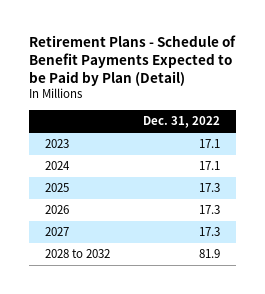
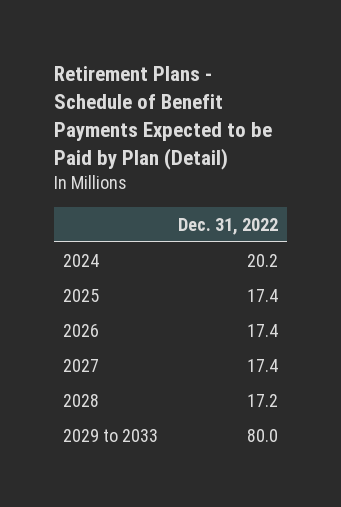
- 2023 | 17.1
- 2024 | 17.1
- 2025 | 17.3
- 2026 | 17.3
- 2027 | 17.3
- 2028 to 2032 | 81.9
+ 2024 | 20.2
+ 2025 | 17.4
+ 2026 | 17.4
+ 2027 | 17.4
+ 2028 | 17.2
+ 2029 to 2033 | 80.0

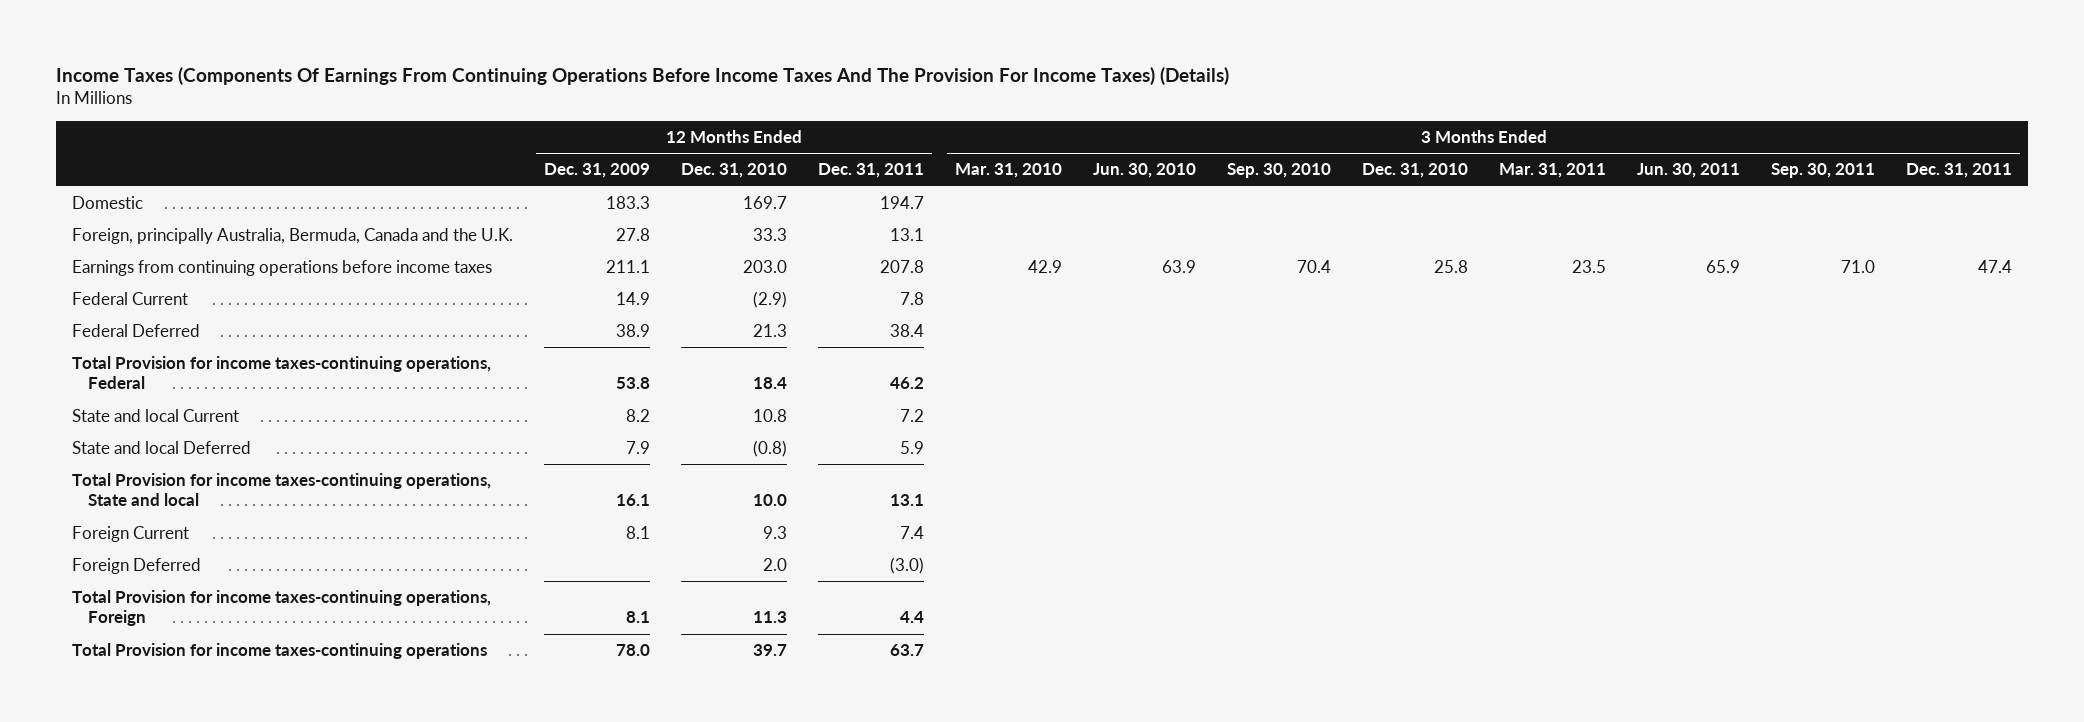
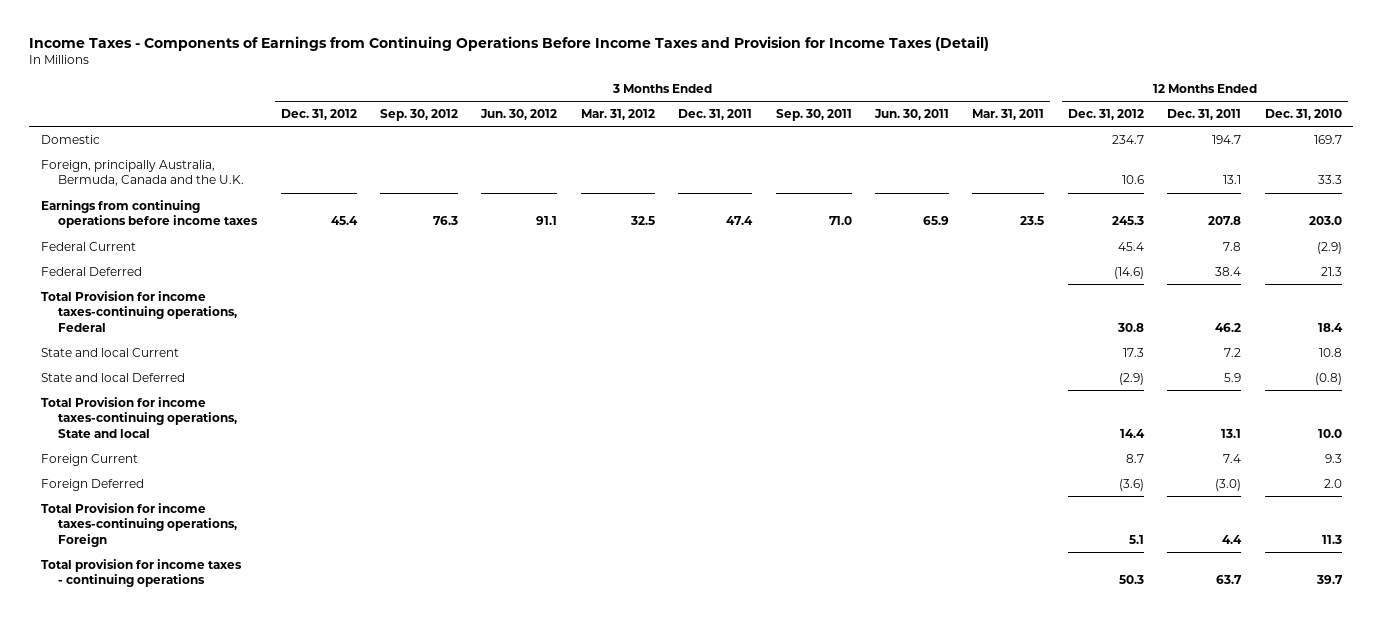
- Income Taxes (Components Of Earnings From Continuing Operations Before Income Taxes And The Provision For Income Taxes) (Details)
+ Income Taxes - Components of Earnings from Continuing Operations Before Income Taxes and Provision for Income Taxes (Detail)
- | 12 Months Ended Dec. 31, 2009 | 12 Months Ended Dec. 31, 2010 | 12 Months Ended Dec. 31, 2011 | 3 Months Ended Mar. 31, 2010 | 3 Months Ended Jun. 30, 2010 | 3 Months Ended Sep. 30, 2010 | 3 Months Ended Dec. 31, 2010 | 3 Months Ended Mar. 31, 2011 | 3 Months Ended Jun. 30, 2011 | 3 Months Ended Sep. 30, 2011 | 3 Months Ended Dec. 31, 2011
+ | 3 Months Ended Dec. 31, 2012 | 3 Months Ended Sep. 30, 2012 | 3 Months Ended Jun. 30, 2012 | 3 Months Ended Mar. 31, 2012 | 3 Months Ended Dec. 31, 2011 | 3 Months Ended Sep. 30, 2011 | 3 Months Ended Jun. 30, 2011 | 3 Months Ended Mar. 31, 2011 | 12 Months Ended Dec. 31, 2012 | 12 Months Ended Dec. 31, 2011 | 12 Months Ended Dec. 31, 2010
- Total Provision for income taxes-continuing operations | 78.0 | 39.7 | 63.7 | | | | | | | |
+ Total provision for income taxes - continuing operations | | | | | | | | | 50.3 | 63.7 | 39.7

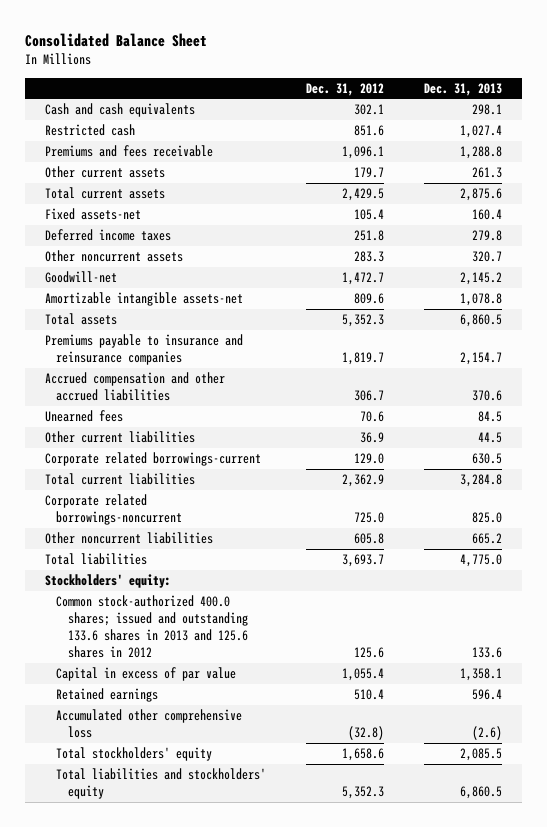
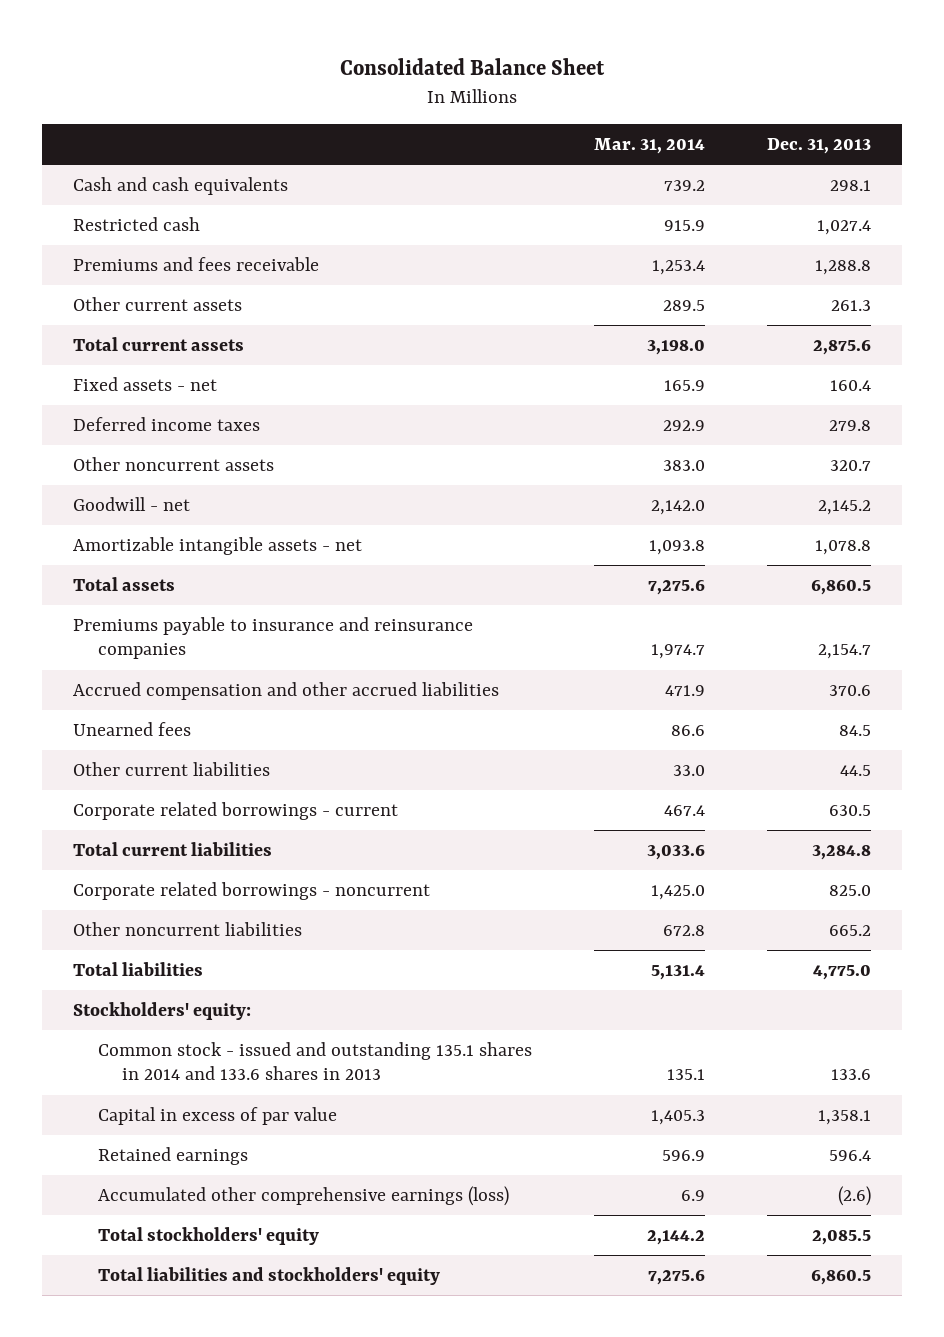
- | Dec. 31, 2012 | Dec. 31, 2013
+ | Mar. 31, 2014 | Dec. 31, 2013
- Fixed assets-net | 105.4 | 160.4
+ Fixed assets - net | 165.9 | 160.4
- Goodwill-net | 1,472.7 | 2,145.2
- Amortizable intangible assets-net | 809.6 | 1,078.8
+ Goodwill - net | 2,142.0 | 2,145.2
+ Amortizable intangible assets - net | 1,093.8 | 1,078.8
- Corporate related borrowings-current | 129.0 | 630.5
+ Corporate related borrowings - current | 467.4 | 630.5
- Corporate related borrowings-noncurrent | 725.0 | 825.0
+ Corporate related borrowings - noncurrent | 1,425.0 | 825.0
- Common stock-authorized 400.0 shares; issued and outstanding 133.6 shares in 2013 and 125.6 shares in 2012 | 125.6 | 133.6
+ Common stock - issued and outstanding 135.1 shares in 2014 and 133.6 shares in 2013 | 135.1 | 133.6
- Accumulated other comprehensive loss | (32.8) | (2.6)
+ Accumulated other comprehensive earnings (loss) | 6.9 | (2.6)

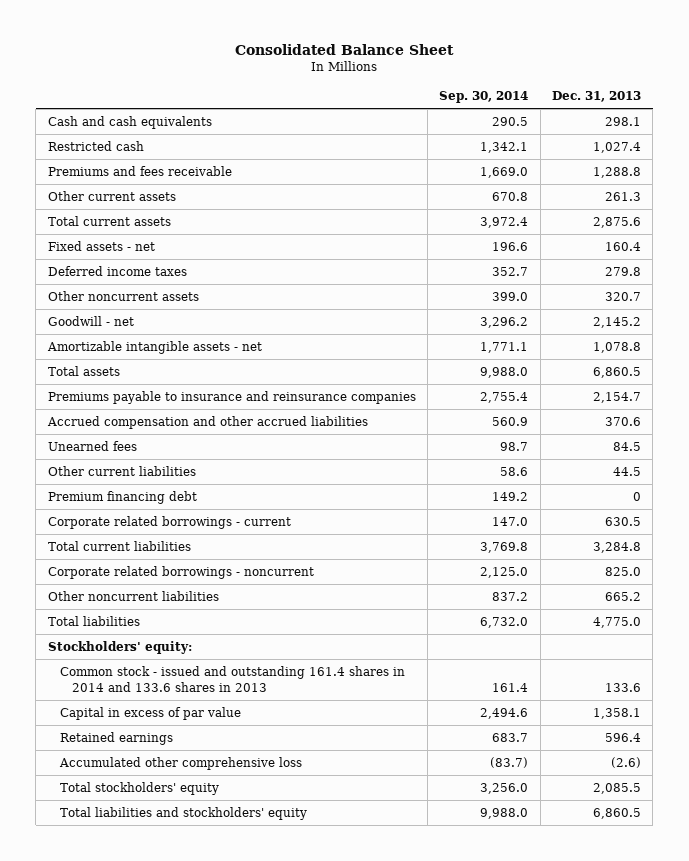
- | Mar. 31, 2014 | Dec. 31, 2013
+ | Sep. 30, 2014 | Dec. 31, 2013
+ Premium financing debt | 149.2 | 0
- Common stock - issued and outstanding 135.1 shares in 2014 and 133.6 shares in 2013 | 135.1 | 133.6
+ Common stock - issued and outstanding 161.4 shares in 2014 and 133.6 shares in 2013 | 161.4 | 133.6
- Accumulated other comprehensive earnings (loss) | 6.9 | (2.6)
+ Accumulated other comprehensive loss | (83.7) | (2.6)

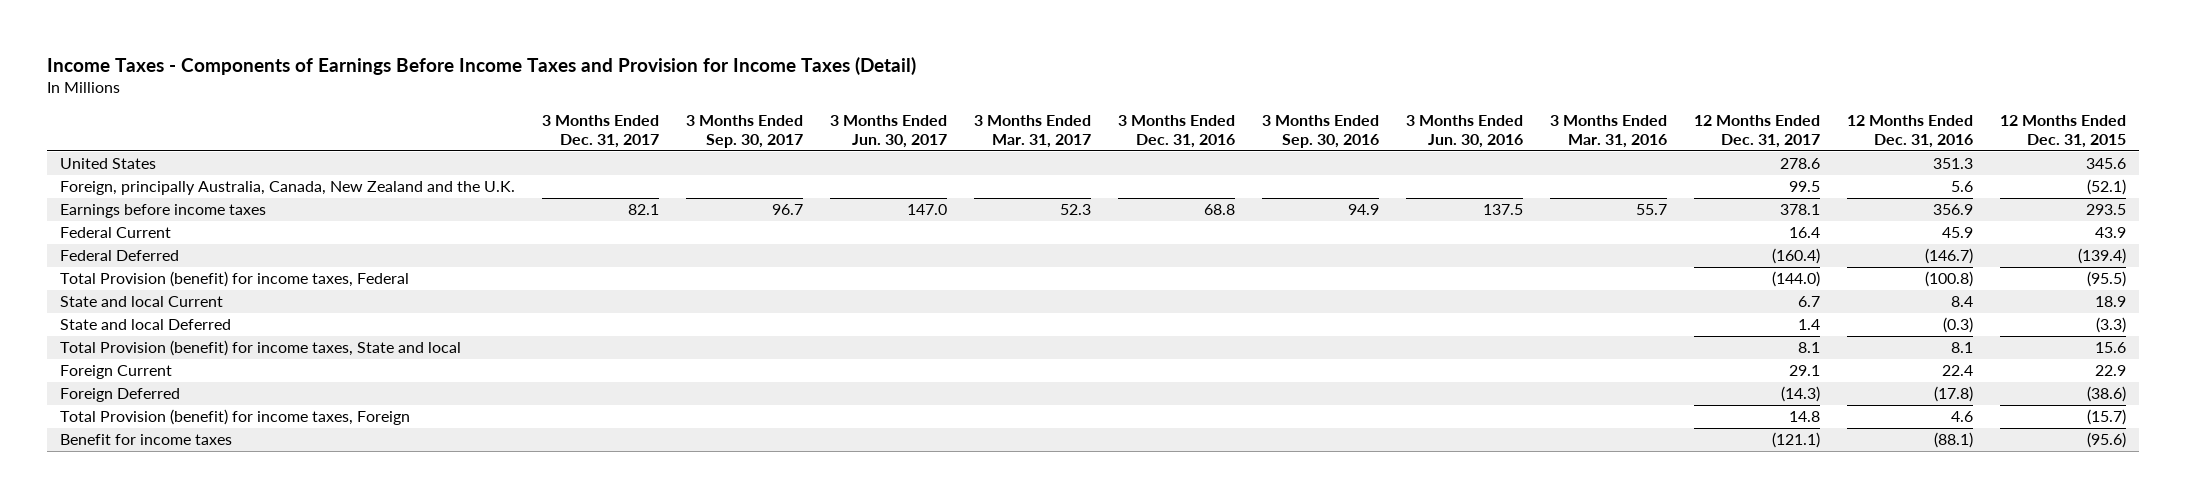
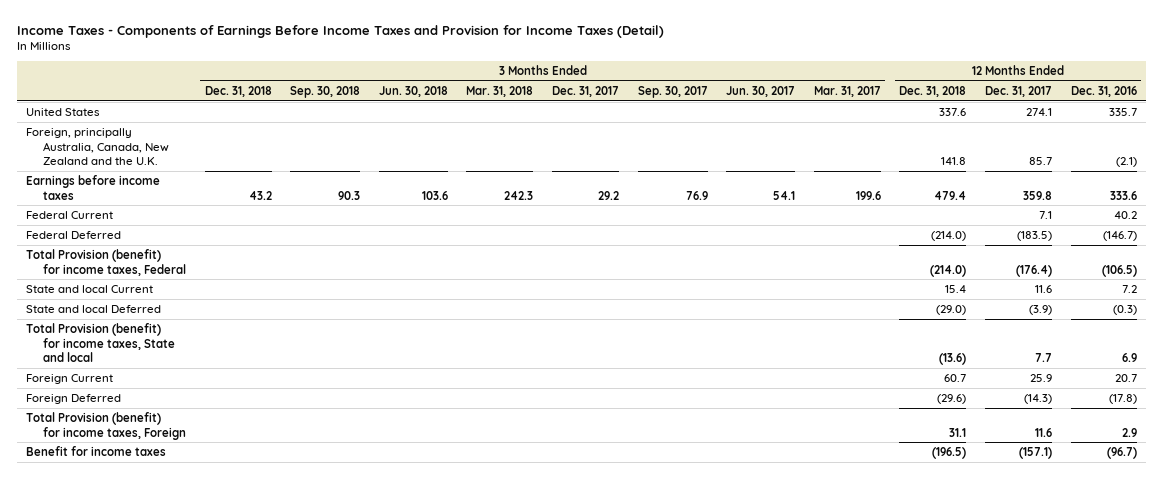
- | 3 Months Ended Dec. 31, 2017 | 3 Months Ended Sep. 30, 2017 | 3 Months Ended Jun. 30, 2017 | 3 Months Ended Mar. 31, 2017 | 3 Months Ended Dec. 31, 2016 | 3 Months Ended Sep. 30, 2016 | 3 Months Ended Jun. 30, 2016 | 3 Months Ended Mar. 31, 2016 | 12 Months Ended Dec. 31, 2017 | 12 Months Ended Dec. 31, 2016 | 12 Months Ended Dec. 31, 2015
+ | 3 Months Ended Dec. 31, 2018 | 3 Months Ended Sep. 30, 2018 | 3 Months Ended Jun. 30, 2018 | 3 Months Ended Mar. 31, 2018 | 3 Months Ended Dec. 31, 2017 | 3 Months Ended Sep. 30, 2017 | 3 Months Ended Jun. 30, 2017 | 3 Months Ended Mar. 31, 2017 | 12 Months Ended Dec. 31, 2018 | 12 Months Ended Dec. 31, 2017 | 12 Months Ended Dec. 31, 2016
- United States | | | | | | | | | 278.6 | 351.3 | 345.6
- Foreign, principally Australia, Canada, New Zealand and the U.K. | | | | | | | | | 99.5 | 5.6 | (52.1)
- Earnings before income taxes | 82.1 | 96.7 | 147.0 | 52.3 | 68.8 | 94.9 | 137.5 | 55.7 | 378.1 | 356.9 | 293.5
- Federal Current | | | | | | | | | 16.4 | 45.9 | 43.9
- Federal Deferred | | | | | | | | | (160.4) | (146.7) | (139.4)
- Total Provision (benefit) for income taxes, Federal | | | | | | | | | (144.0) | (100.8) | (95.5)
- State and local Current | | | | | | | | | 6.7 | 8.4 | 18.9
- State and local Deferred | | | | | | | | | 1.4 | (0.3) | (3.3)
- Total Provision (benefit) for income taxes, State and local | | | | | | | | | 8.1 | 8.1 | 15.6
- Foreign Current | | | | | | | | | 29.1 | 22.4 | 22.9
+ United States | | | | | | | | | 337.6 | 274.1 | 335.7
+ Foreign, principally Australia, Canada, New Zealand and the U.K. | | | | | | | | | 141.8 | 85.7 | (2.1)
+ Earnings before income taxes | 43.2 | 90.3 | 103.6 | 242.3 | 29.2 | 76.9 | 54.1 | 199.6 | 479.4 | 359.8 | 333.6
+ Federal Current | | | | | | | | | | 7.1 | 40.2
+ Federal Deferred | | | | | | | | | (214.0) | (183.5) | (146.7)
+ Total Provision (benefit) for income taxes, Federal | | | | | | | | | (214.0) | (176.4) | (106.5)
+ State and local Current | | | | | | | | | 15.4 | 11.6 | 7.2
+ State and local Deferred | | | | | | | | | (29.0) | (3.9) | (0.3)
+ Total Provision (benefit) for income taxes, State and local | | | | | | | | | (13.6) | 7.7 | 6.9
+ Foreign Current | | | | | | | | | 60.7 | 25.9 | 20.7
- Total Provision (benefit) for income taxes, Foreign | | | | | | | | | 14.8 | 4.6 | (15.7)
- Benefit for income taxes | | | | | | | | | (121.1) | (88.1) | (95.6)
+ Total Provision (benefit) for income taxes, Foreign | | | | | | | | | 31.1 | 11.6 | 2.9
+ Benefit for income taxes | | | | | | | | | (196.5) | (157.1) | (96.7)

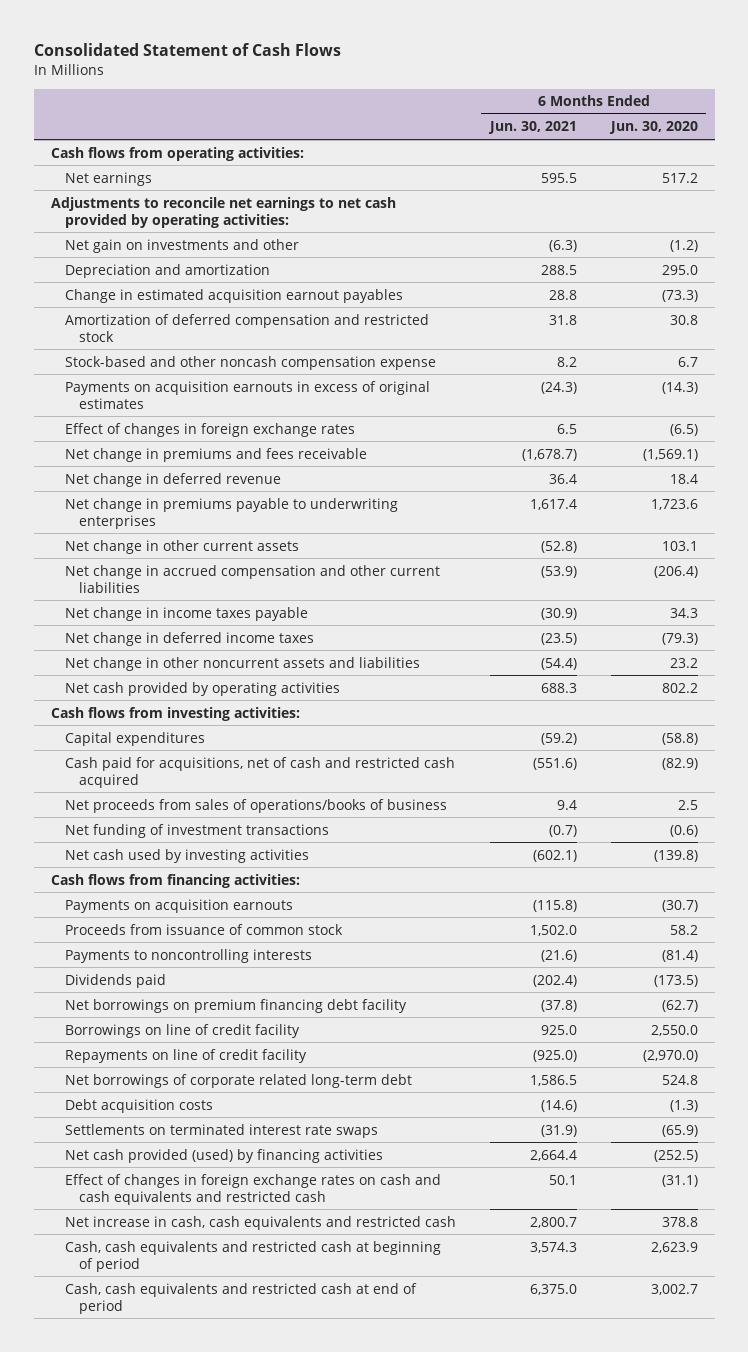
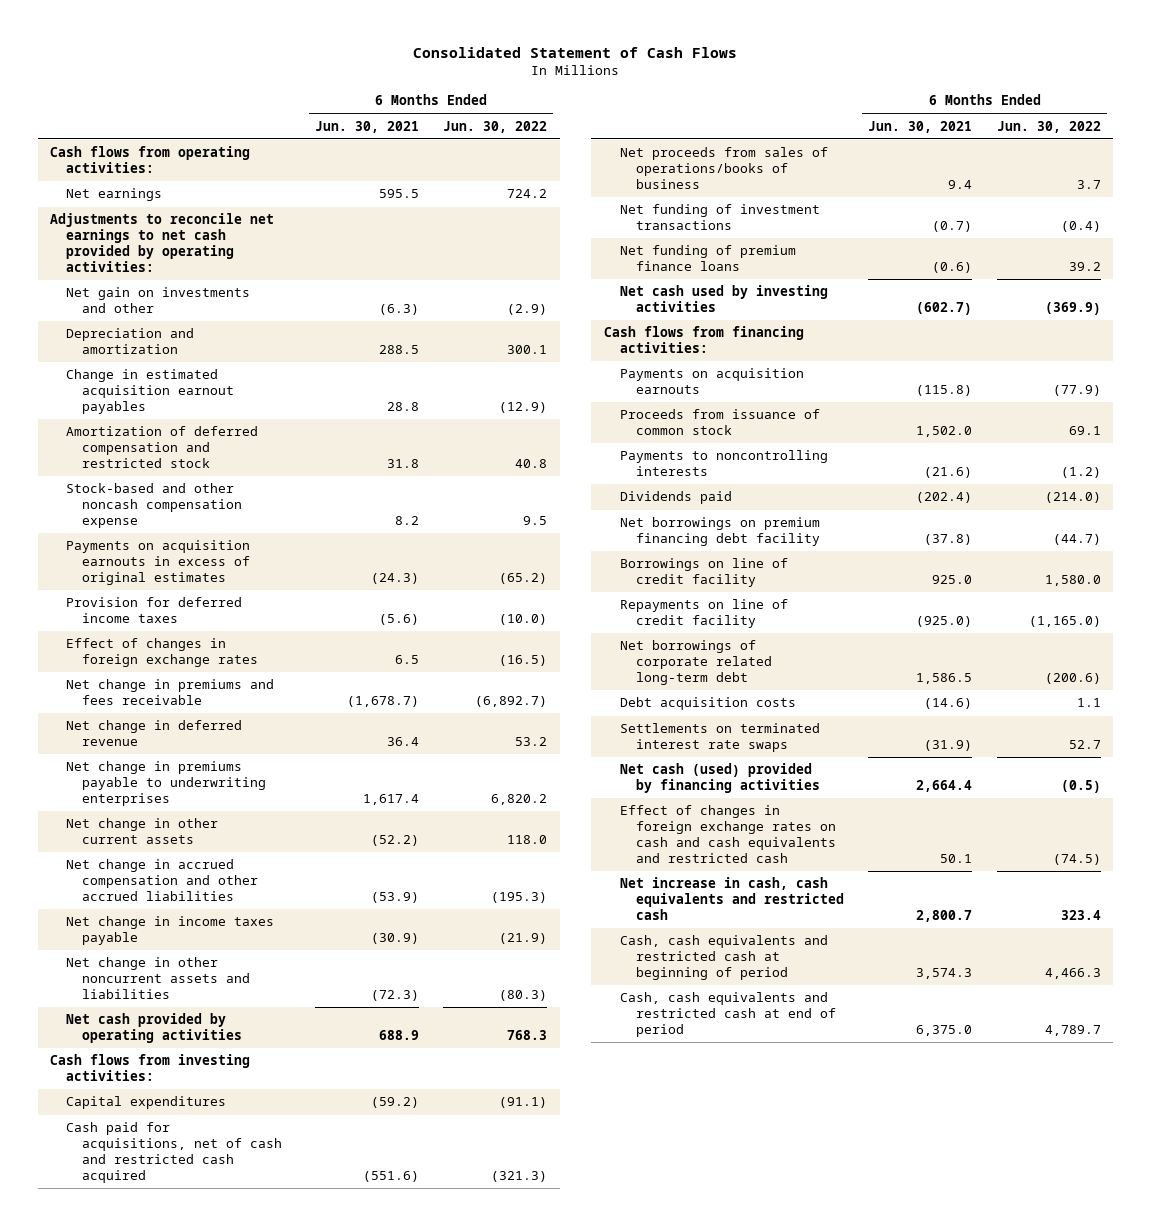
- | 6 Months Ended Jun. 30, 2021 | 6 Months Ended Jun. 30, 2020
+ | 6 Months Ended Jun. 30, 2021 | 6 Months Ended Jun. 30, 2022
+ Provision for deferred income taxes | (5.6) | (10.0)
- Net change in other current assets | (52.8) | 103.1
- Net change in accrued compensation and other current liabilities | (53.9) | (206.4)
+ Net change in other current assets | (52.2) | 118.0
+ Net change in accrued compensation and other accrued liabilities | (53.9) | (195.3)
- Net change in deferred income taxes | (23.5) | (79.3)
- Net change in other noncurrent assets and liabilities | (54.4) | 23.2
- Net cash provided by operating activities | 688.3 | 802.2
+ Net change in other noncurrent assets and liabilities | (72.3) | (80.3)
+ Net cash provided by operating activities | 688.9 | 768.3
- Net cash used by investing activities | (602.1) | (139.8)
+ Net funding of premium finance loans | (0.6) | 39.2
+ Net cash used by investing activities | (602.7) | (369.9)
- Net cash provided (used) by financing activities | 2,664.4 | (252.5)
+ Net cash (used) provided by financing activities | 2,664.4 | (0.5)

